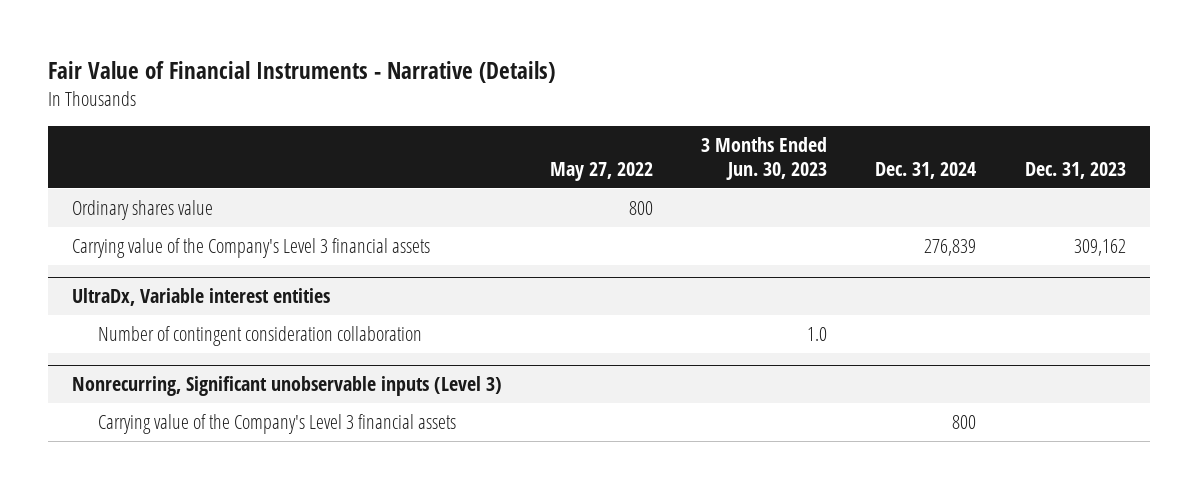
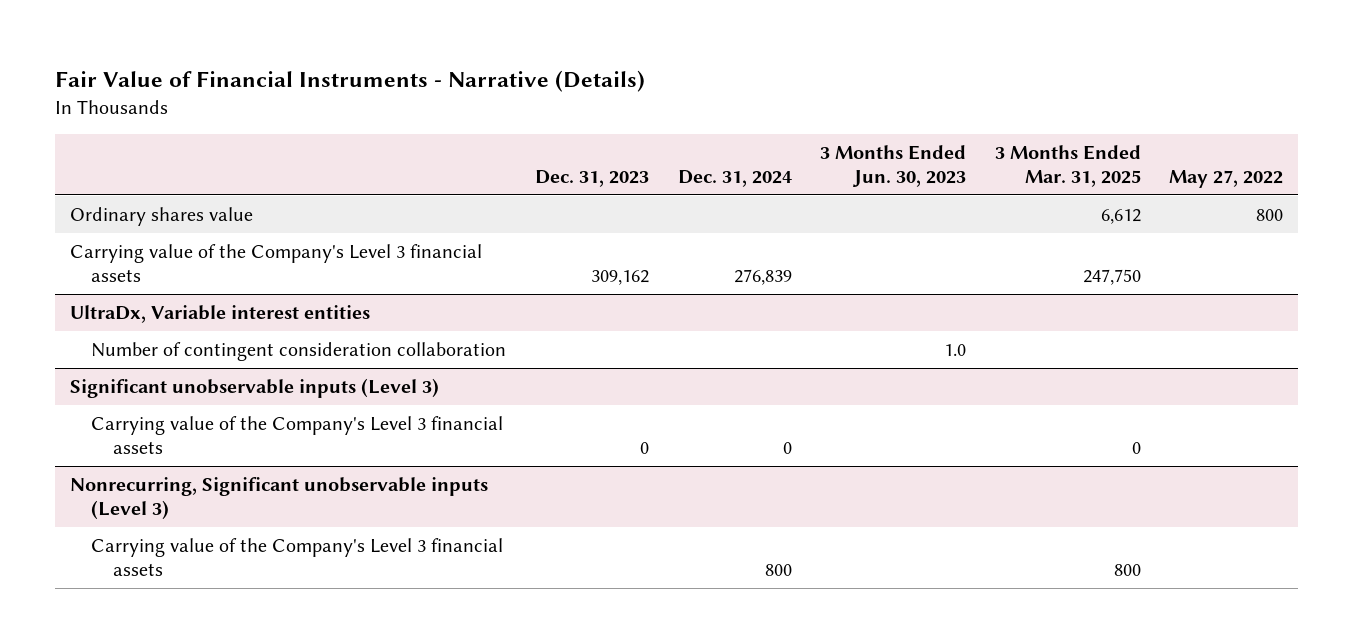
- | May 27, 2022 | 3 Months Ended Jun. 30, 2023 | Dec. 31, 2024 | Dec. 31, 2023
+ | Dec. 31, 2023 | Dec. 31, 2024 | 3 Months Ended Jun. 30, 2023 | 3 Months Ended Mar. 31, 2025 | May 27, 2022
+ Significant unobservable inputs (Level 3)
+ Carrying value of the Company's Level 3 financial assets | 0 | 0 | | 0 |

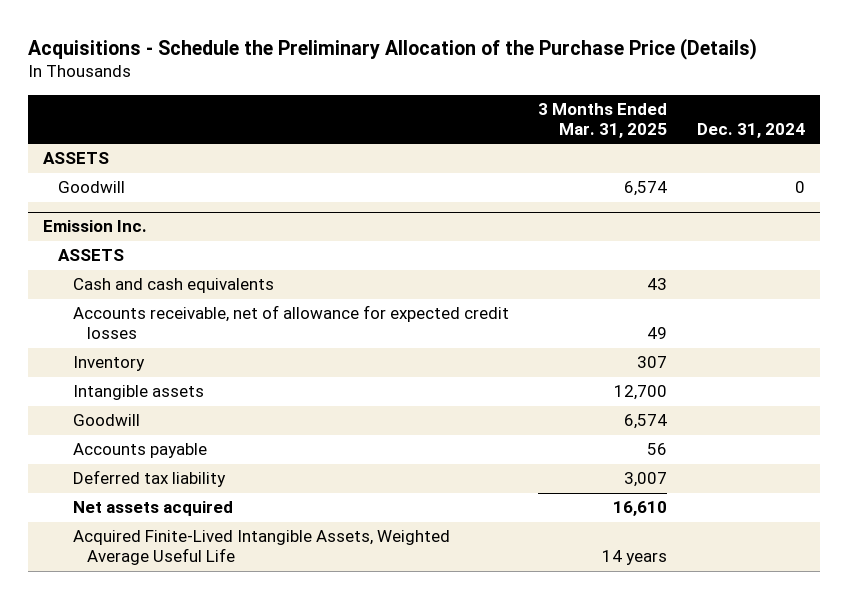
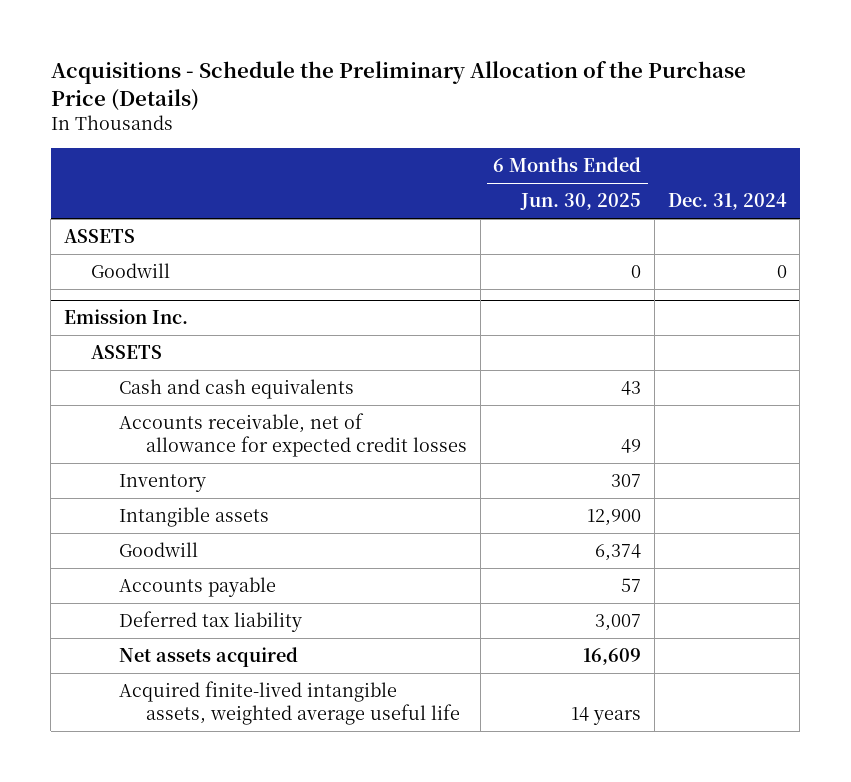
- | 3 Months Ended Mar. 31, 2025 | Dec. 31, 2024
+ | 6 Months Ended Jun. 30, 2025 | Dec. 31, 2024
@ Emission Inc.
- Acquired Finite-Lived Intangible Assets, Weighted Average Useful Life | 14 years |
+ Acquired finite-lived intangible assets, weighted average useful life | 14 years |

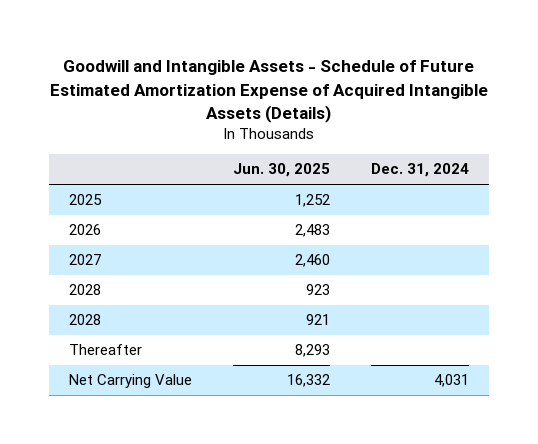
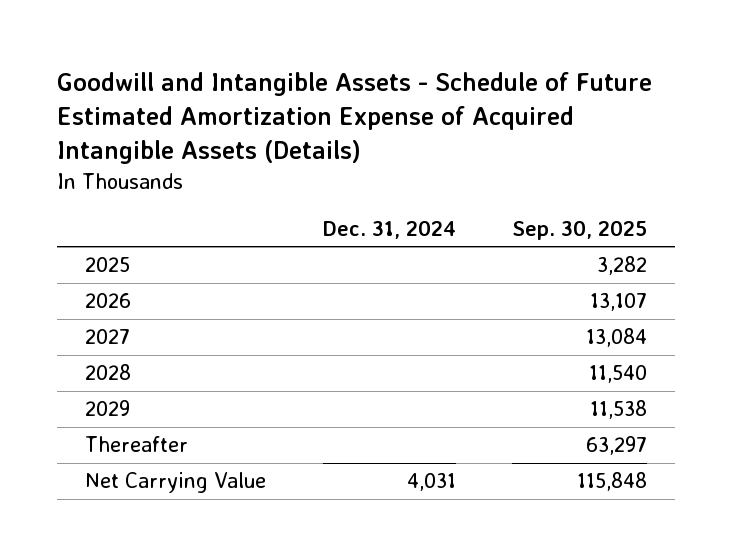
- | Jun. 30, 2025 | Dec. 31, 2024
+ | Dec. 31, 2024 | Sep. 30, 2025
- 2028 | 921 |
+ 2029 | | 11,538

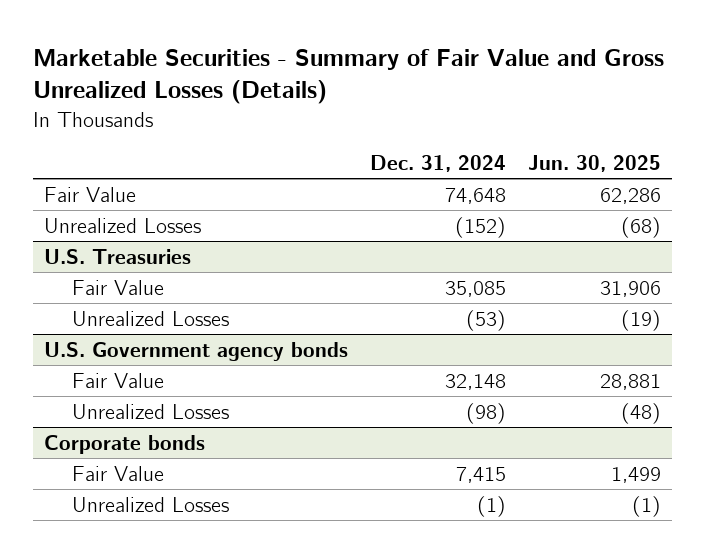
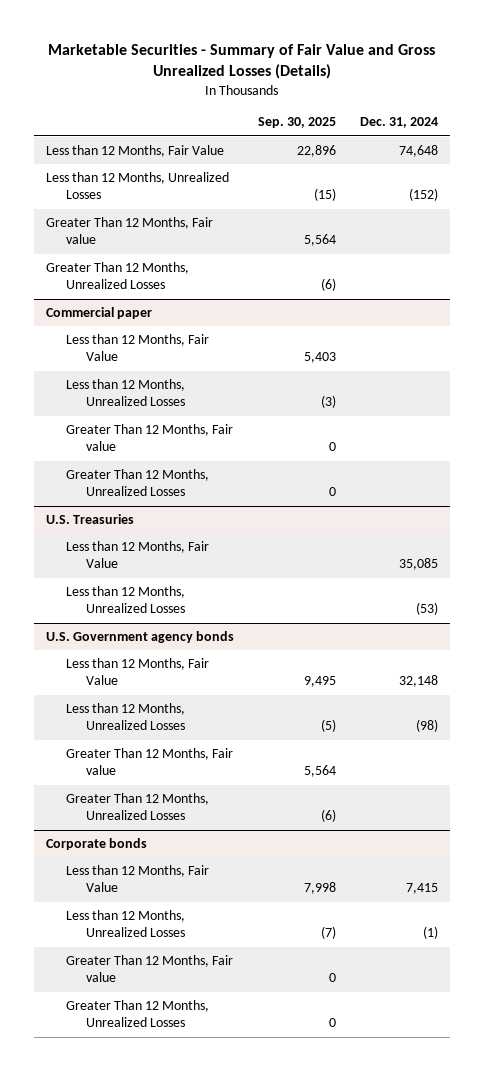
- | Dec. 31, 2024 | Jun. 30, 2025
+ | Sep. 30, 2025 | Dec. 31, 2024
- Fair Value | 74,648 | 62,286
- Unrealized Losses | (152) | (68)
+ Less than 12 Months, Fair Value | 22,896 | 74,648
+ Less than 12 Months, Unrealized Losses | (15) | (152)
+ Greater Than 12 Months, Fair value | 5,564 |
+ Greater Than 12 Months, Unrealized Losses | (6) |
+ Commercial paper
+ Less than 12 Months, Fair Value | 5,403 |
+ Less than 12 Months, Unrealized Losses | (3) |
+ Greater Than 12 Months, Fair value | 0 |
+ Greater Than 12 Months, Unrealized Losses | 0 |
@ U.S. Treasuries
- Fair Value | 35,085 | 31,906
- Unrealized Losses | (53) | (19)
+ Less than 12 Months, Fair Value | | 35,085
+ Less than 12 Months, Unrealized Losses | | (53)
@ U.S. Government agency bonds
- Fair Value | 32,148 | 28,881
- Unrealized Losses | (98) | (48)
+ Less than 12 Months, Fair Value | 9,495 | 32,148
+ Less than 12 Months, Unrealized Losses | (5) | (98)
+ Greater Than 12 Months, Fair value | 5,564 |
+ Greater Than 12 Months, Unrealized Losses | (6) |
@ Corporate bonds
- Fair Value | 7,415 | 1,499
- Unrealized Losses | (1) | (1)
+ Less than 12 Months, Fair Value | 7,998 | 7,415
+ Less than 12 Months, Unrealized Losses | (7) | (1)
+ Greater Than 12 Months, Fair value | 0 |
+ Greater Than 12 Months, Unrealized Losses | 0 |

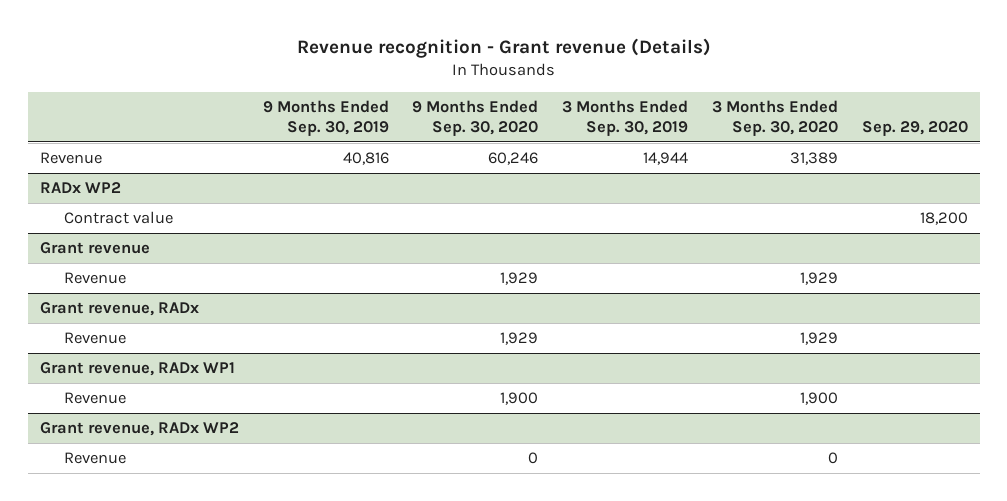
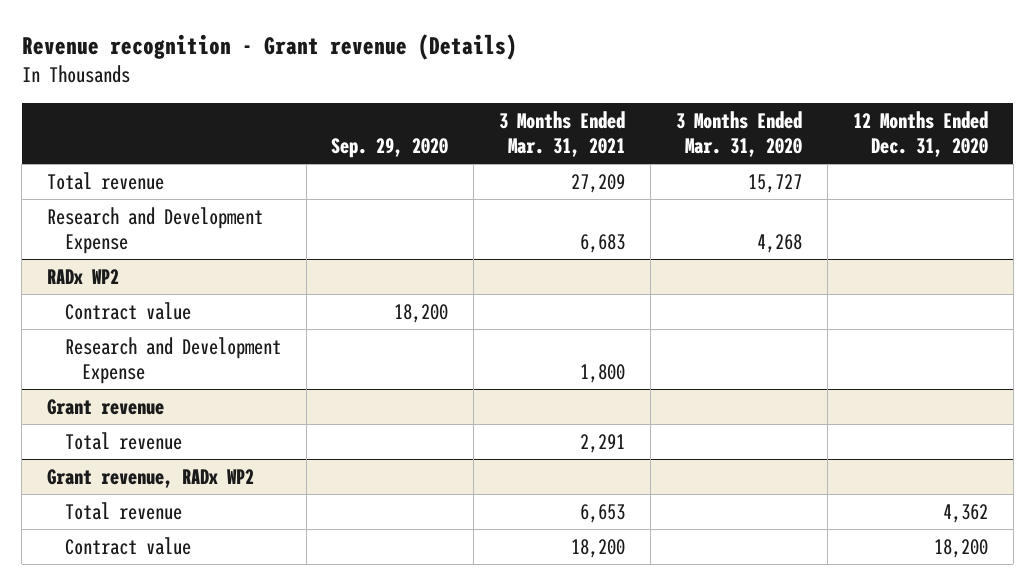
- | 9 Months Ended Sep. 30, 2019 | 9 Months Ended Sep. 30, 2020 | 3 Months Ended Sep. 30, 2019 | 3 Months Ended Sep. 30, 2020 | Sep. 29, 2020
+ | Sep. 29, 2020 | 3 Months Ended Mar. 31, 2021 | 3 Months Ended Mar. 31, 2020 | 12 Months Ended Dec. 31, 2020
- Revenue | 40,816 | 60,246 | 14,944 | 31,389 |
+ Total revenue | | 27,209 | 15,727 |
+ Research and Development Expense | | 6,683 | 4,268 |
@ RADx WP2
+ Research and Development Expense | | 1,800 | |
@ Grant revenue
- Revenue | | 1,929 | | 1,929 |
- Grant revenue, RADx
- Revenue | | 1,929 | | 1,929 |
- Grant revenue, RADx WP1
- Revenue | | 1,900 | | 1,900 |
@ Grant revenue
+ Total revenue | | 2,291 | |
@ Grant revenue, RADx WP2
- Revenue | | 0 | | 0 |
+ Total revenue | | 6,653 | | 4,362
+ Contract value | | 18,200 | | 18,200

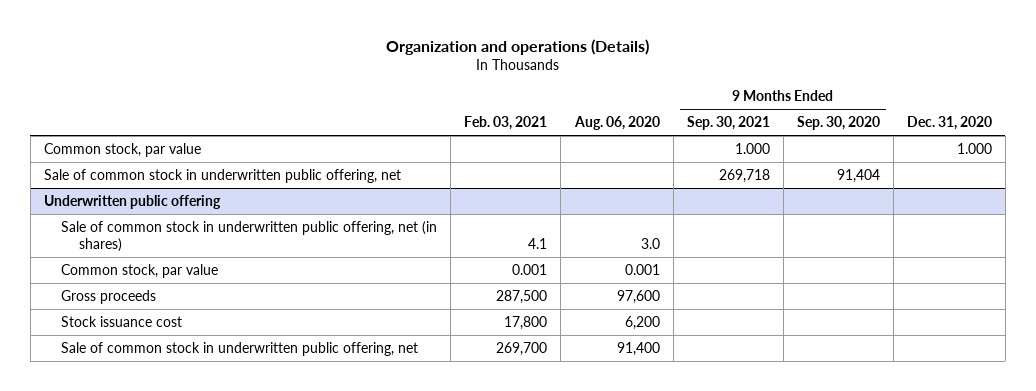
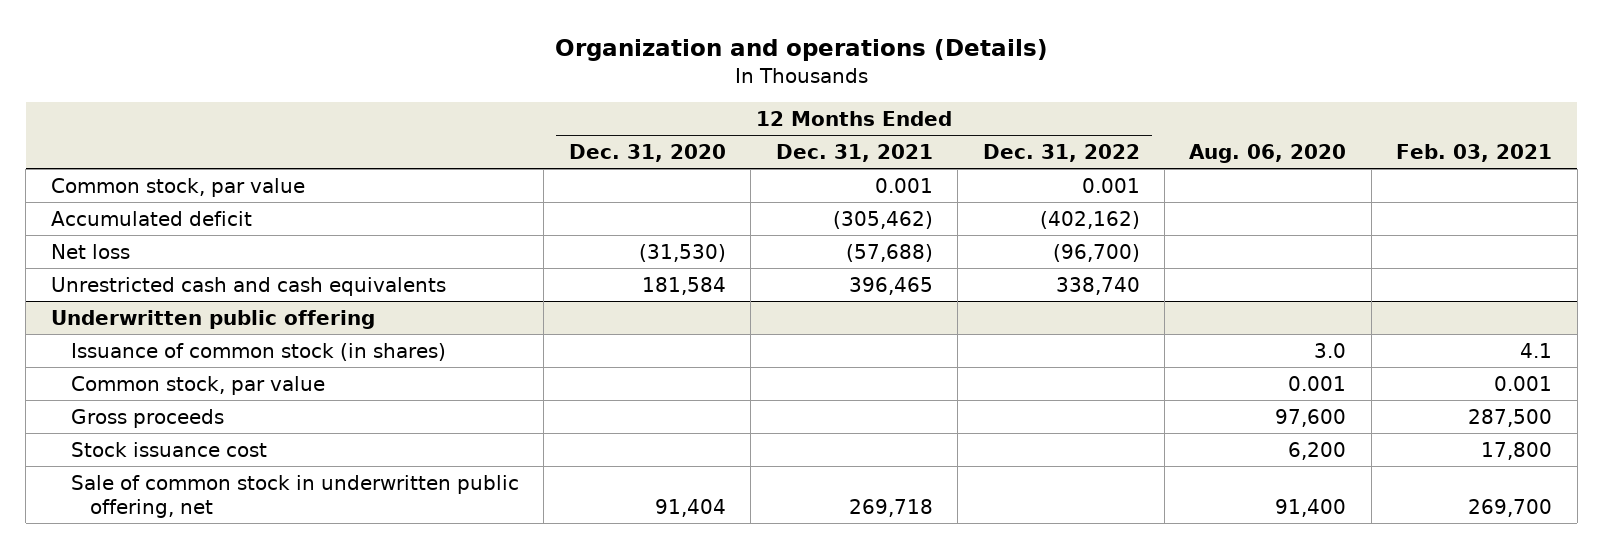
- | Feb. 03, 2021 | Aug. 06, 2020 | 9 Months Ended Sep. 30, 2021 | 9 Months Ended Sep. 30, 2020 | Dec. 31, 2020
+ | 12 Months Ended Dec. 31, 2020 | 12 Months Ended Dec. 31, 2021 | 12 Months Ended Dec. 31, 2022 | Aug. 06, 2020 | Feb. 03, 2021
- Sale of common stock in underwritten public offering, net | | | 269,718 | 91,404 |
+ Accumulated deficit | | (305,462) | (402,162) | |
+ Net loss | (31,530) | (57,688) | (96,700) | |
+ Unrestricted cash and cash equivalents | 181,584 | 396,465 | 338,740 | |
@ Underwritten public offering
- Sale of common stock in underwritten public offering, net (in shares) | 4.1 | 3.0 | | |
+ Issuance of common stock (in shares) | | | | 3.0 | 4.1

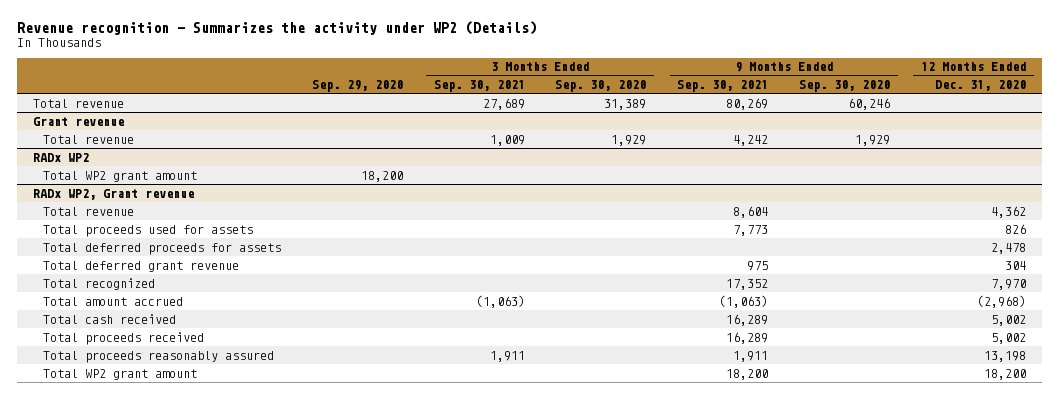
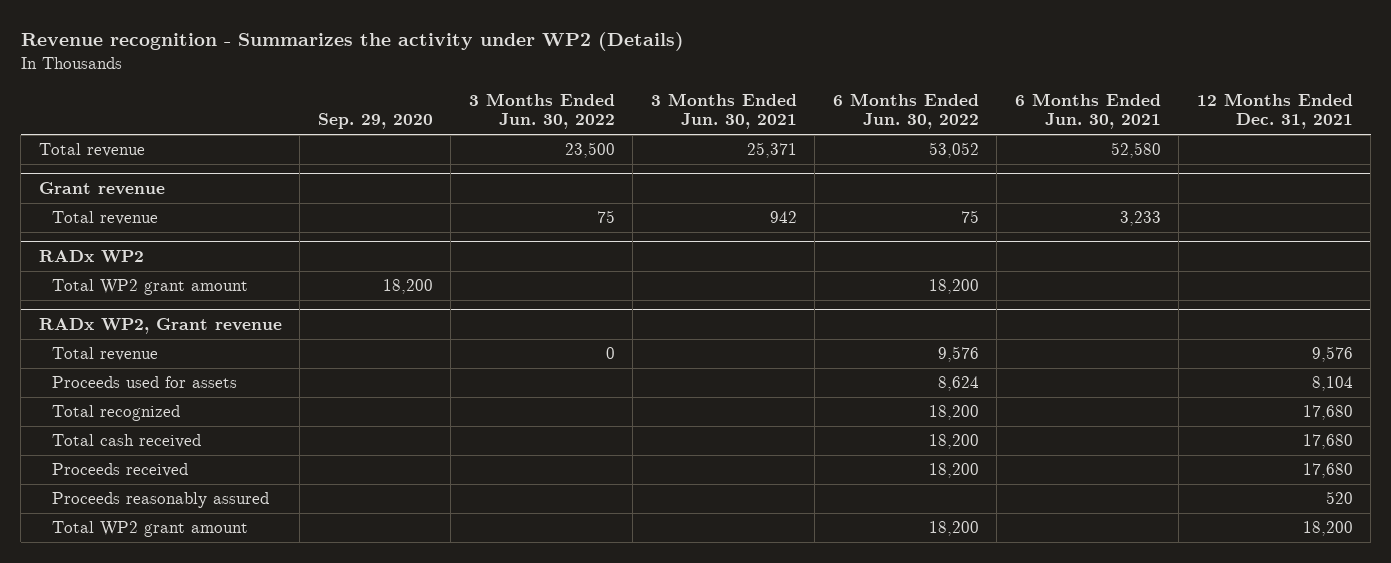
- | Sep. 29, 2020 | 3 Months Ended Sep. 30, 2021 | 3 Months Ended Sep. 30, 2020 | 9 Months Ended Sep. 30, 2021 | 9 Months Ended Sep. 30, 2020 | 12 Months Ended Dec. 31, 2020
+ | Sep. 29, 2020 | 3 Months Ended Jun. 30, 2022 | 3 Months Ended Jun. 30, 2021 | 6 Months Ended Jun. 30, 2022 | 6 Months Ended Jun. 30, 2021 | 12 Months Ended Dec. 31, 2021
@ RADx WP2, Grant revenue
- Total proceeds used for assets | | | | 7,773 | | 826
- Total deferred proceeds for assets | | | | | | 2,478
- Total deferred grant revenue | | | | 975 | | 304
+ Proceeds used for assets | | | | 8,624 | | 8,104
- Total amount accrued | | (1,063) | | (1,063) | | (2,968)
- Total proceeds received | | | | 16,289 | | 5,002
- Total proceeds reasonably assured | | 1,911 | | 1,911 | | 13,198
+ Proceeds received | | | | 18,200 | | 17,680
+ Proceeds reasonably assured | | | | | | 520

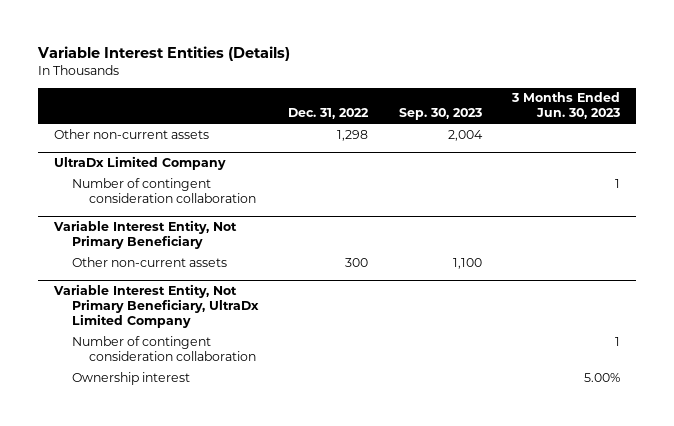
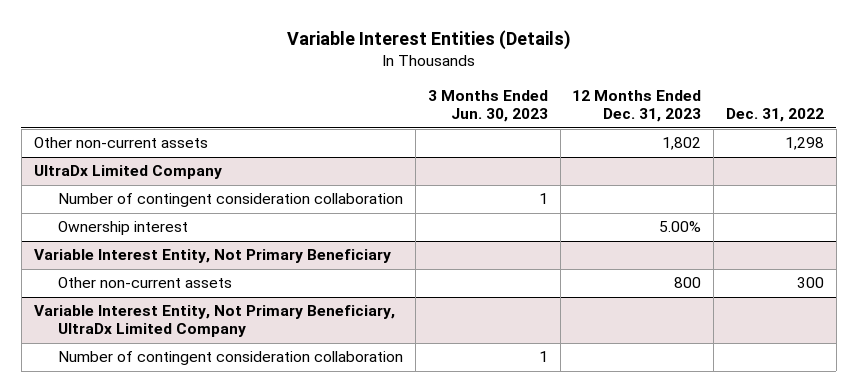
- | Dec. 31, 2022 | Sep. 30, 2023 | 3 Months Ended Jun. 30, 2023
+ | 3 Months Ended Jun. 30, 2023 | 12 Months Ended Dec. 31, 2023 | Dec. 31, 2022
@ UltraDx Limited Company
+ Ownership interest | | 5.00% |
@ Variable Interest Entity, Not Primary Beneficiary, UltraDx Limited Company
- Ownership interest | | | 5.00%

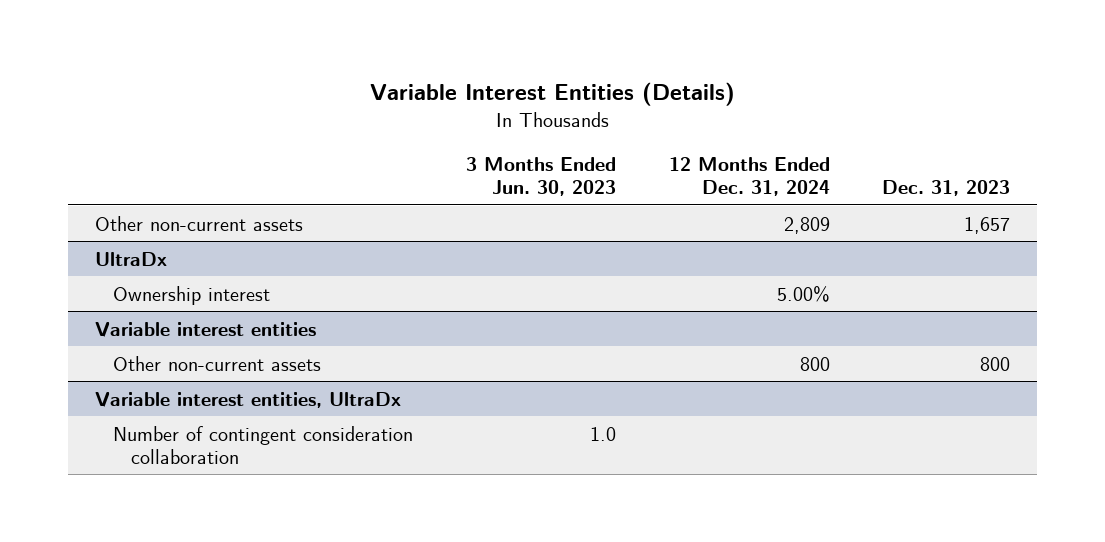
- | 3 Months Ended Jun. 30, 2023 | 12 Months Ended Dec. 31, 2023 | Dec. 31, 2022
+ | 3 Months Ended Jun. 30, 2023 | 12 Months Ended Dec. 31, 2024 | Dec. 31, 2023
- UltraDx Limited Company
- Number of contingent consideration collaboration | 1 | |
+ UltraDx
- Variable Interest Entity, Not Primary Beneficiary
+ Variable interest entities
- Variable Interest Entity, Not Primary Beneficiary, UltraDx Limited Company
- Number of contingent consideration collaboration | 1 | |
+ Variable interest entities, UltraDx
+ Number of contingent consideration collaboration | 1.0 | |

